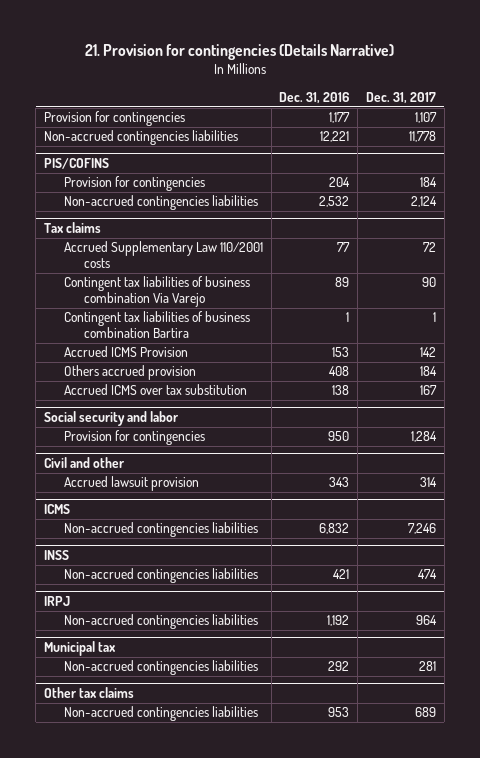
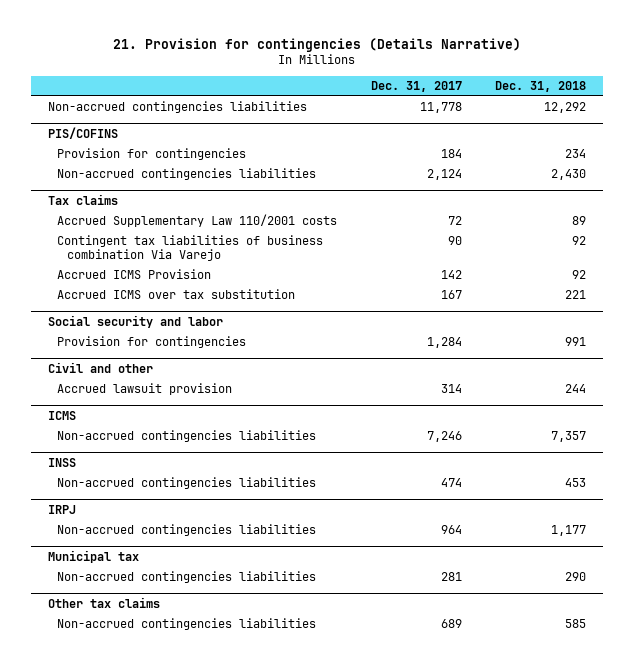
- | Dec. 31, 2016 | Dec. 31, 2017
+ | Dec. 31, 2017 | Dec. 31, 2018
- Provision for contingencies | 1,177 | 1,107
@ Tax claims
- Contingent tax liabilities of business combination Bartira | 1 | 1
- Others accrued provision | 408 | 184

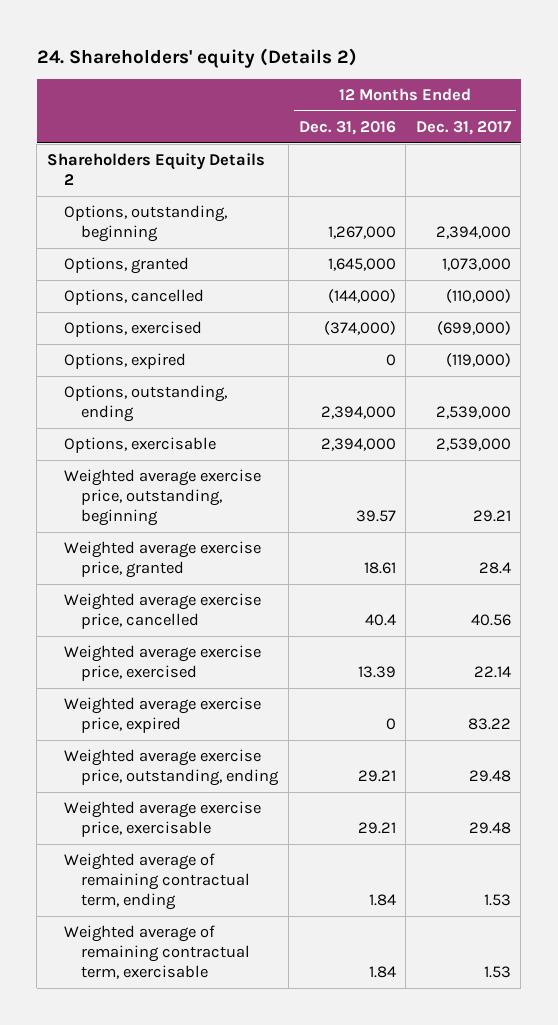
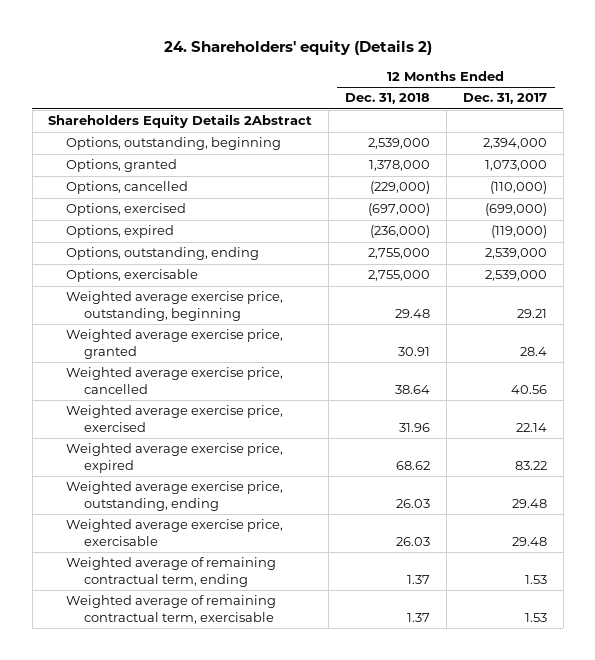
- | 12 Months Ended Dec. 31, 2016 | 12 Months Ended Dec. 31, 2017
+ | 12 Months Ended Dec. 31, 2018 | 12 Months Ended Dec. 31, 2017
- Shareholders Equity Details 2
+ Shareholders Equity Details 2Abstract

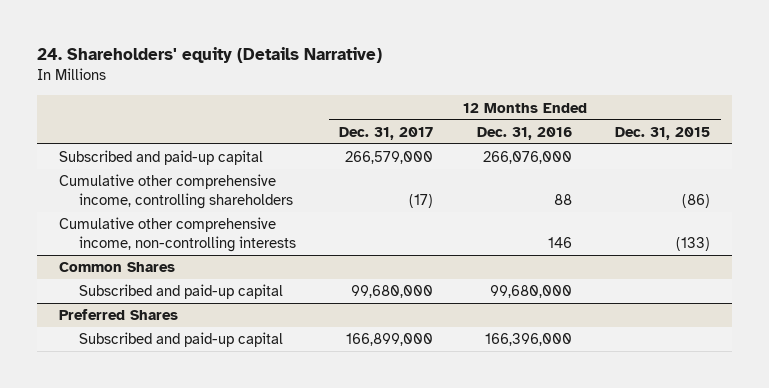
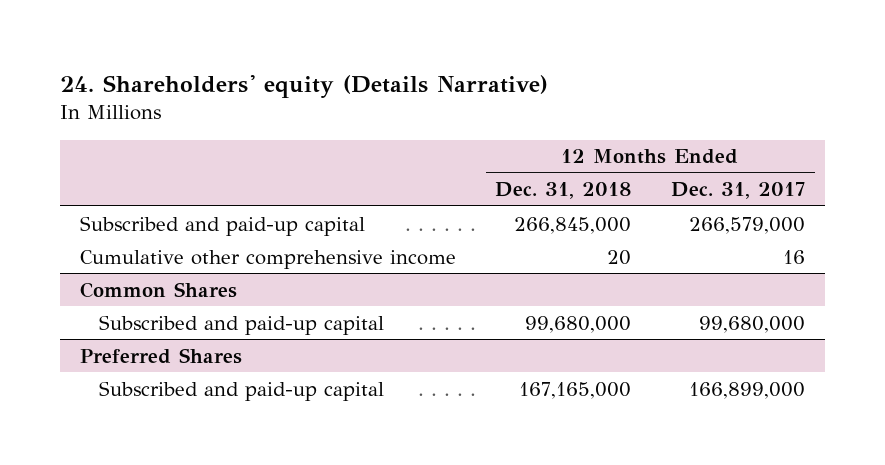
- | 12 Months Ended Dec. 31, 2017 | 12 Months Ended Dec. 31, 2016 | 12 Months Ended Dec. 31, 2015
+ | 12 Months Ended Dec. 31, 2018 | 12 Months Ended Dec. 31, 2017
- Cumulative other comprehensive income, controlling shareholders | (17) | 88 | (86)
- Cumulative other comprehensive income, non-controlling interests | | 146 | (133)
+ Cumulative other comprehensive income | 20 | 16

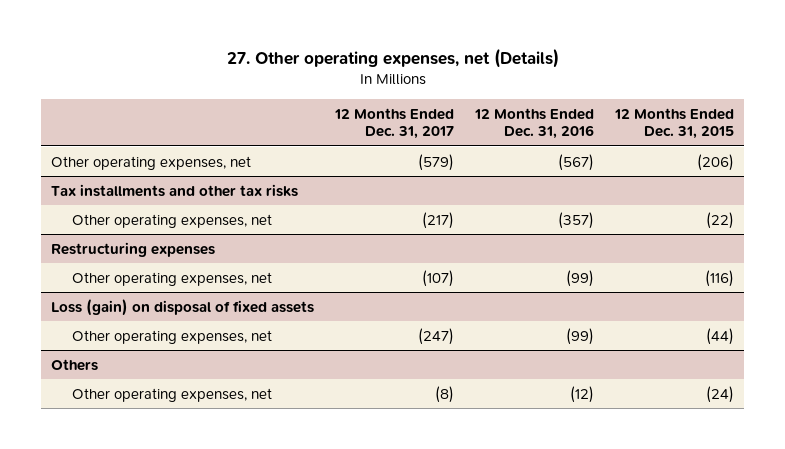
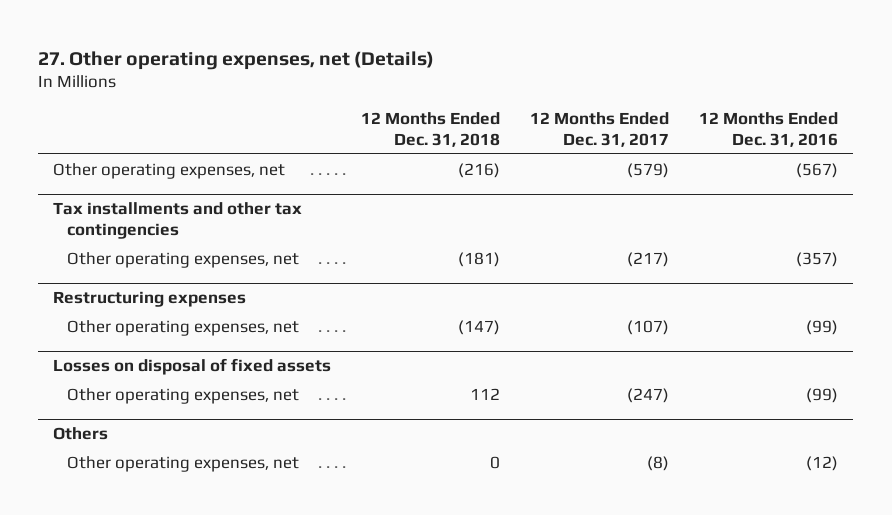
- | 12 Months Ended Dec. 31, 2017 | 12 Months Ended Dec. 31, 2016 | 12 Months Ended Dec. 31, 2015
+ | 12 Months Ended Dec. 31, 2018 | 12 Months Ended Dec. 31, 2017 | 12 Months Ended Dec. 31, 2016
- Tax installments and other tax risks
+ Tax installments and other tax contingencies
- Loss (gain) on disposal of fixed assets
+ Losses on disposal of fixed assets

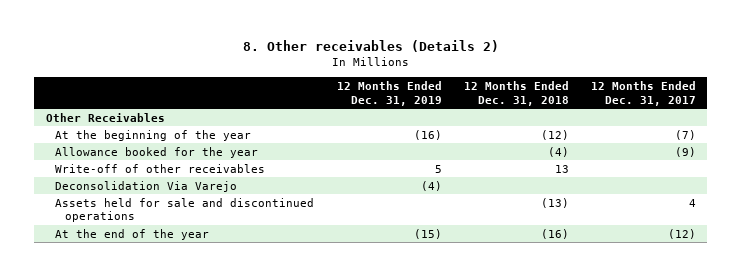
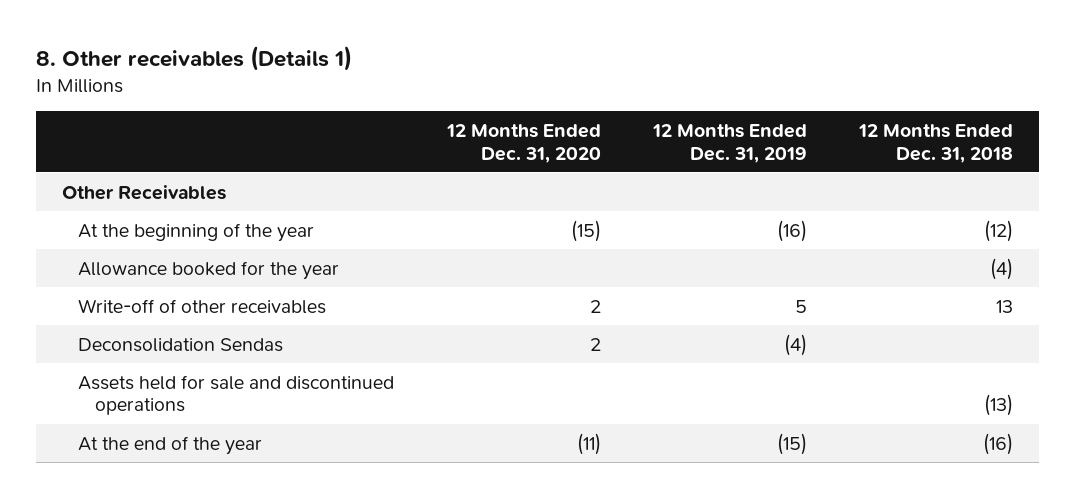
- 8. Other receivables (Details 2)
+ 8. Other receivables (Details 1)
- | 12 Months Ended Dec. 31, 2019 | 12 Months Ended Dec. 31, 2018 | 12 Months Ended Dec. 31, 2017
+ | 12 Months Ended Dec. 31, 2020 | 12 Months Ended Dec. 31, 2019 | 12 Months Ended Dec. 31, 2018
- Deconsolidation Via Varejo | (4) | |
+ Deconsolidation Sendas | 2 | (4) |

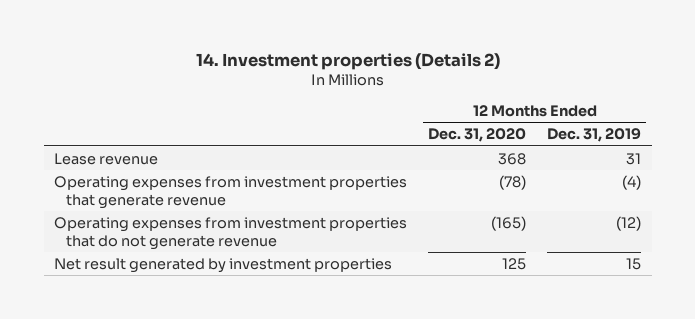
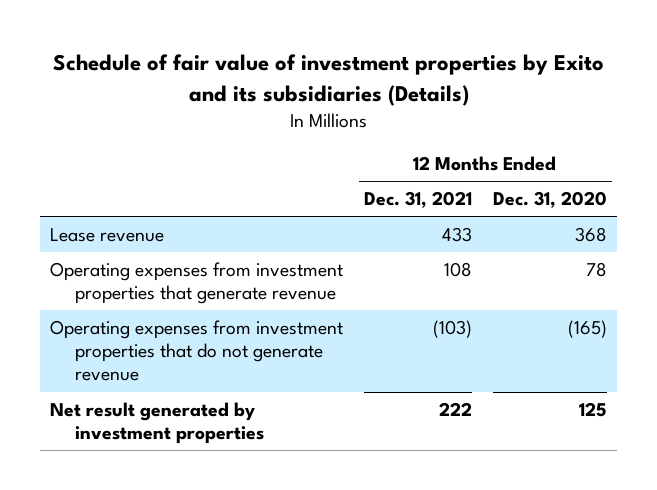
- 14. Investment properties (Details 2)
+ Schedule of fair value of investment properties by Exito and its subsidiaries (Details)
- | 12 Months Ended Dec. 31, 2020 | 12 Months Ended Dec. 31, 2019
+ | 12 Months Ended Dec. 31, 2021 | 12 Months Ended Dec. 31, 2020
- Operating expenses from investment properties that generate revenue | (78) | (4)
+ Operating expenses from investment properties that generate revenue | 108 | 78

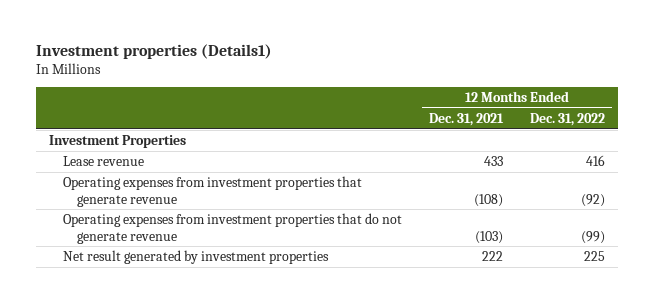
- Schedule of fair value of investment properties by Exito and its subsidiaries (Details)
+ Investment properties (Details1)
- | 12 Months Ended Dec. 31, 2021 | 12 Months Ended Dec. 31, 2020
+ | 12 Months Ended Dec. 31, 2021 | 12 Months Ended Dec. 31, 2022
+ Investment Properties
- Operating expenses from investment properties that generate revenue | 108 | 78
+ Operating expenses from investment properties that generate revenue | (108) | (92)

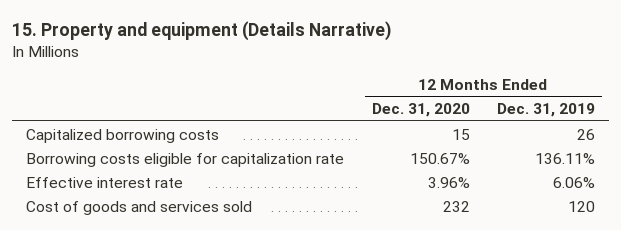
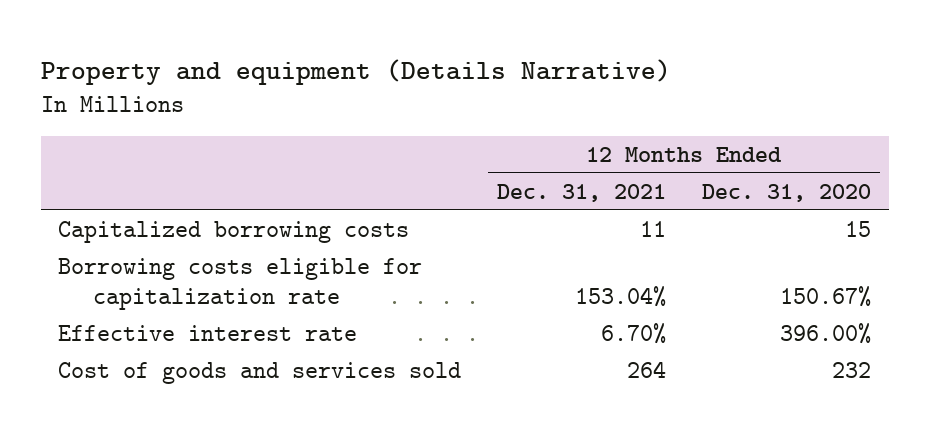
- 15. Property and equipment (Details Narrative)
+ Property and equipment (Details Narrative)
- | 12 Months Ended Dec. 31, 2020 | 12 Months Ended Dec. 31, 2019
+ | 12 Months Ended Dec. 31, 2021 | 12 Months Ended Dec. 31, 2020
- Effective interest rate | 3.96% | 6.06%
+ Effective interest rate | 6.70% | 396.00%

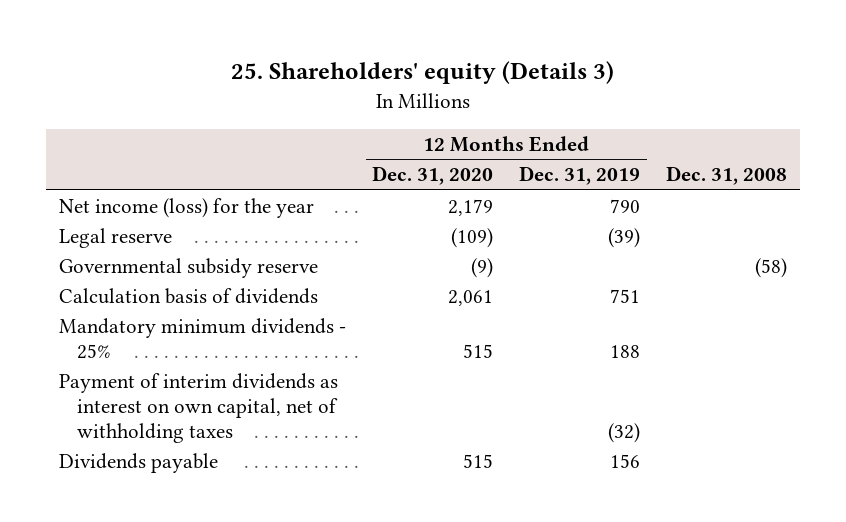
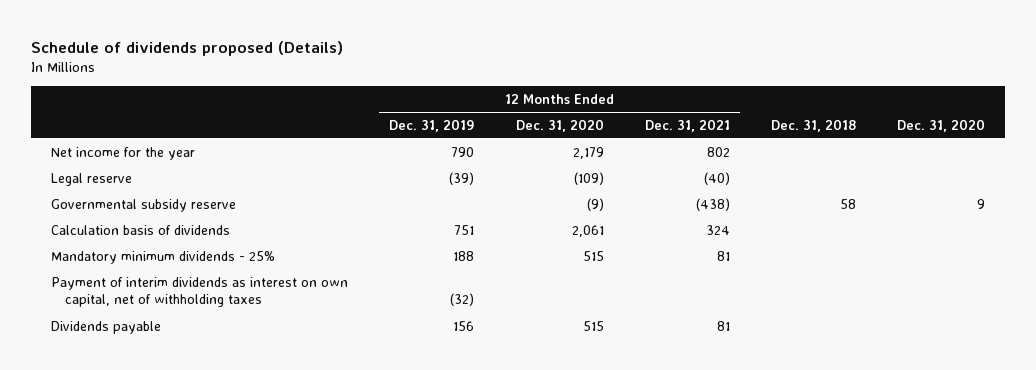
- 25. Shareholders' equity (Details 3)
+ Schedule of dividends proposed (Details)
- | 12 Months Ended Dec. 31, 2020 | 12 Months Ended Dec. 31, 2019 | Dec. 31, 2008
+ | 12 Months Ended Dec. 31, 2019 | 12 Months Ended Dec. 31, 2020 | 12 Months Ended Dec. 31, 2021 | Dec. 31, 2018 | Dec. 31, 2020
- Net income (loss) for the year | 2,179 | 790 |
+ Net income for the year | 790 | 2,179 | 802 | |

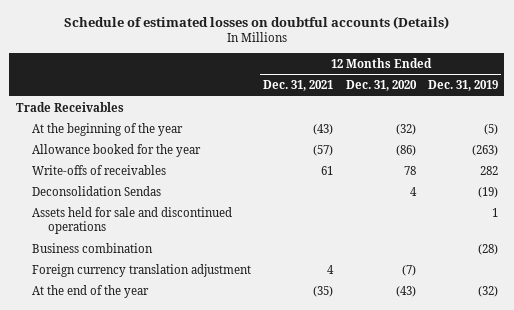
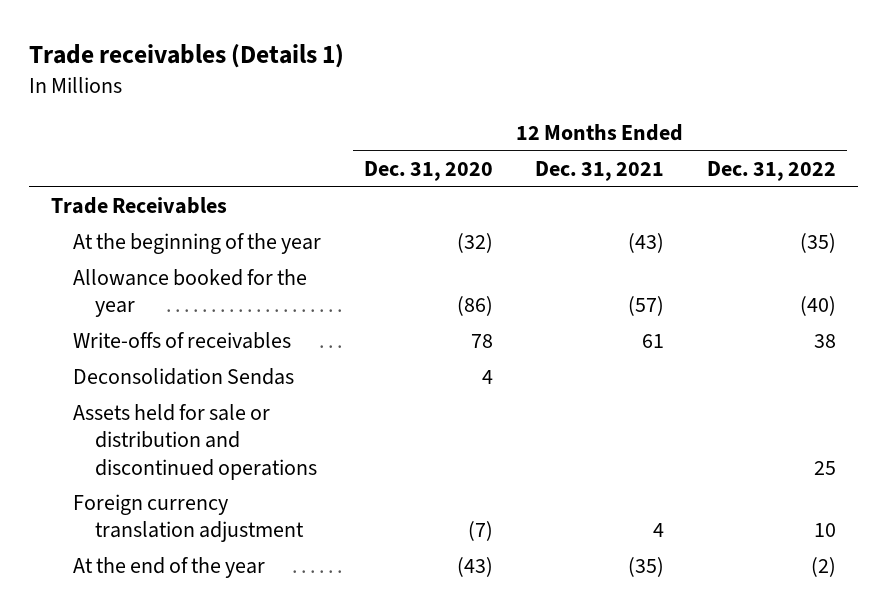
- Schedule of estimated losses on doubtful accounts (Details)
+ Trade receivables (Details 1)
- | 12 Months Ended Dec. 31, 2021 | 12 Months Ended Dec. 31, 2020 | 12 Months Ended Dec. 31, 2019
+ | 12 Months Ended Dec. 31, 2020 | 12 Months Ended Dec. 31, 2021 | 12 Months Ended Dec. 31, 2022
- Assets held for sale and discontinued operations | | | 1
- Business combination | | | (28)
+ Assets held for sale or distribution and discontinued operations | | | 25

